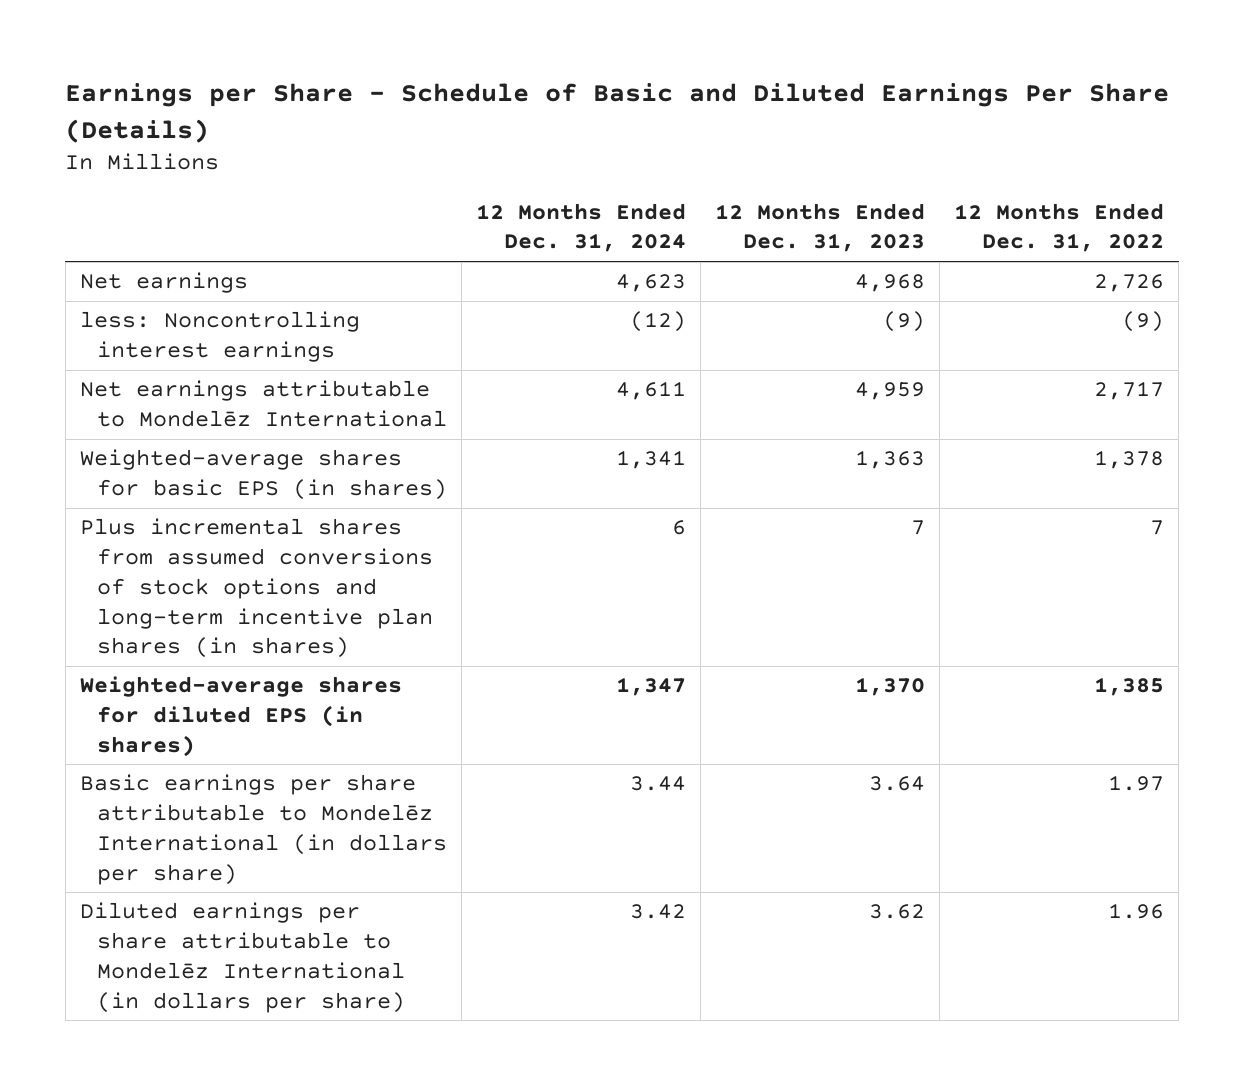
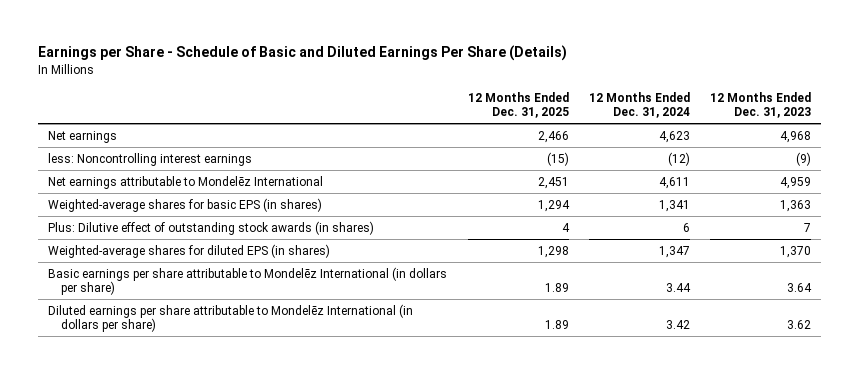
- | 12 Months Ended Dec. 31, 2024 | 12 Months Ended Dec. 31, 2023 | 12 Months Ended Dec. 31, 2022
+ | 12 Months Ended Dec. 31, 2025 | 12 Months Ended Dec. 31, 2024 | 12 Months Ended Dec. 31, 2023
- Plus incremental shares from assumed conversions of stock options and long-term incentive plan shares (in shares) | 6 | 7 | 7
+ Plus: Dilutive effect of outstanding stock awards (in shares) | 4 | 6 | 7

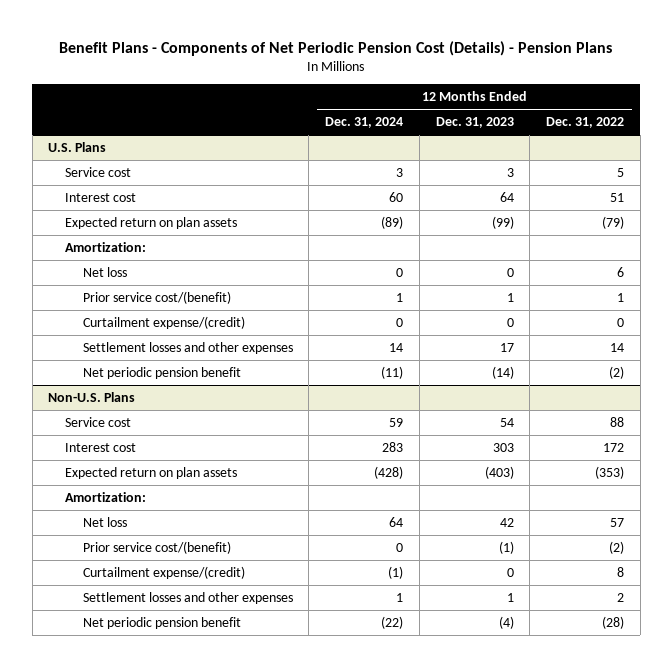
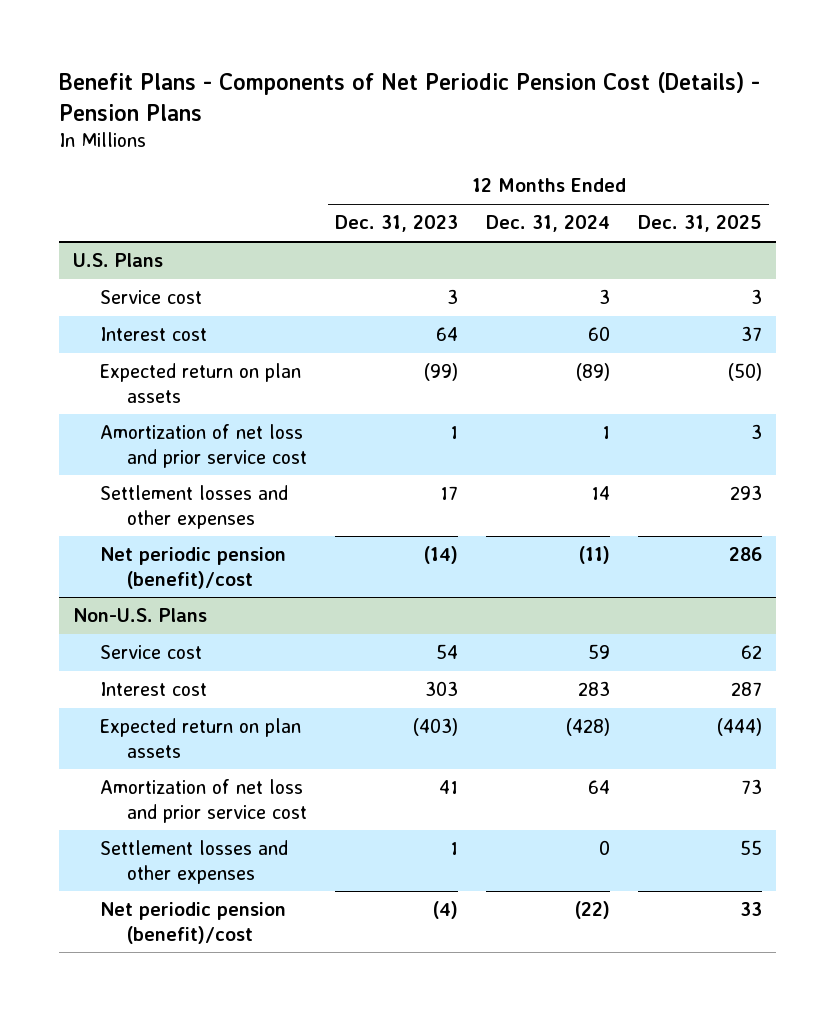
- | 12 Months Ended Dec. 31, 2024 | 12 Months Ended Dec. 31, 2023 | 12 Months Ended Dec. 31, 2022
+ | 12 Months Ended Dec. 31, 2023 | 12 Months Ended Dec. 31, 2024 | 12 Months Ended Dec. 31, 2025
@ U.S. Plans
- Amortization:
- Net loss | 0 | 0 | 6
- Prior service cost/(benefit) | 1 | 1 | 1
- Curtailment expense/(credit) | 0 | 0 | 0
+ Amortization of net loss and prior service cost | 1 | 1 | 3
- Net periodic pension benefit | (11) | (14) | (2)
+ Net periodic pension (benefit)/cost | (14) | (11) | 286
@ Non-U.S. Plans
- Amortization:
- Net loss | 64 | 42 | 57
- Prior service cost/(benefit) | 0 | (1) | (2)
- Curtailment expense/(credit) | (1) | 0 | 8
- Settlement losses and other expenses | 1 | 1 | 2
- Net periodic pension benefit | (22) | (4) | (28)
+ Amortization of net loss and prior service cost | 41 | 64 | 73
+ Settlement losses and other expenses | 1 | 0 | 55
+ Net periodic pension (benefit)/cost | (4) | (22) | 33

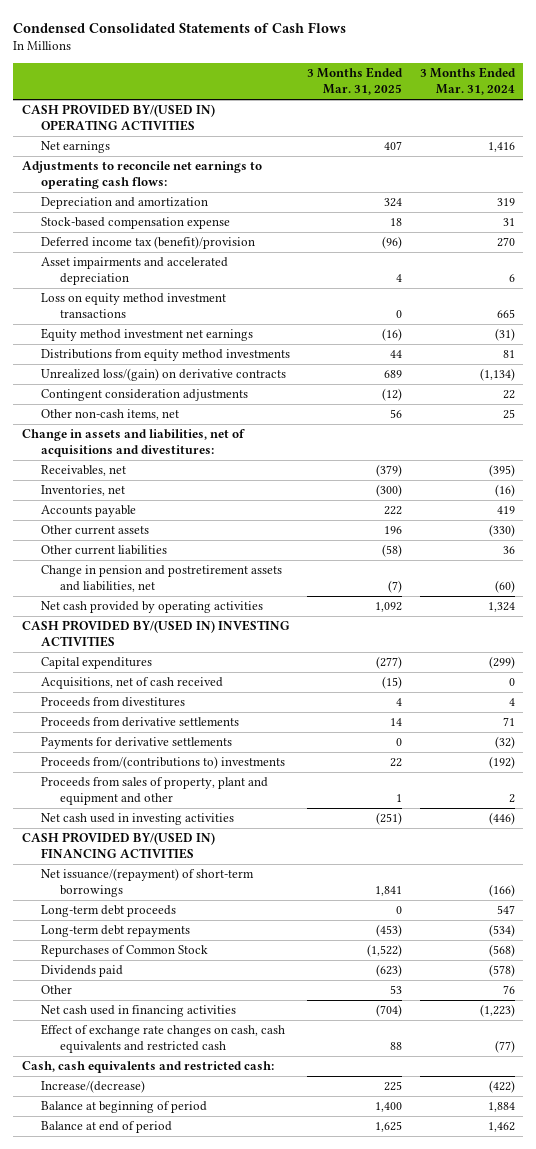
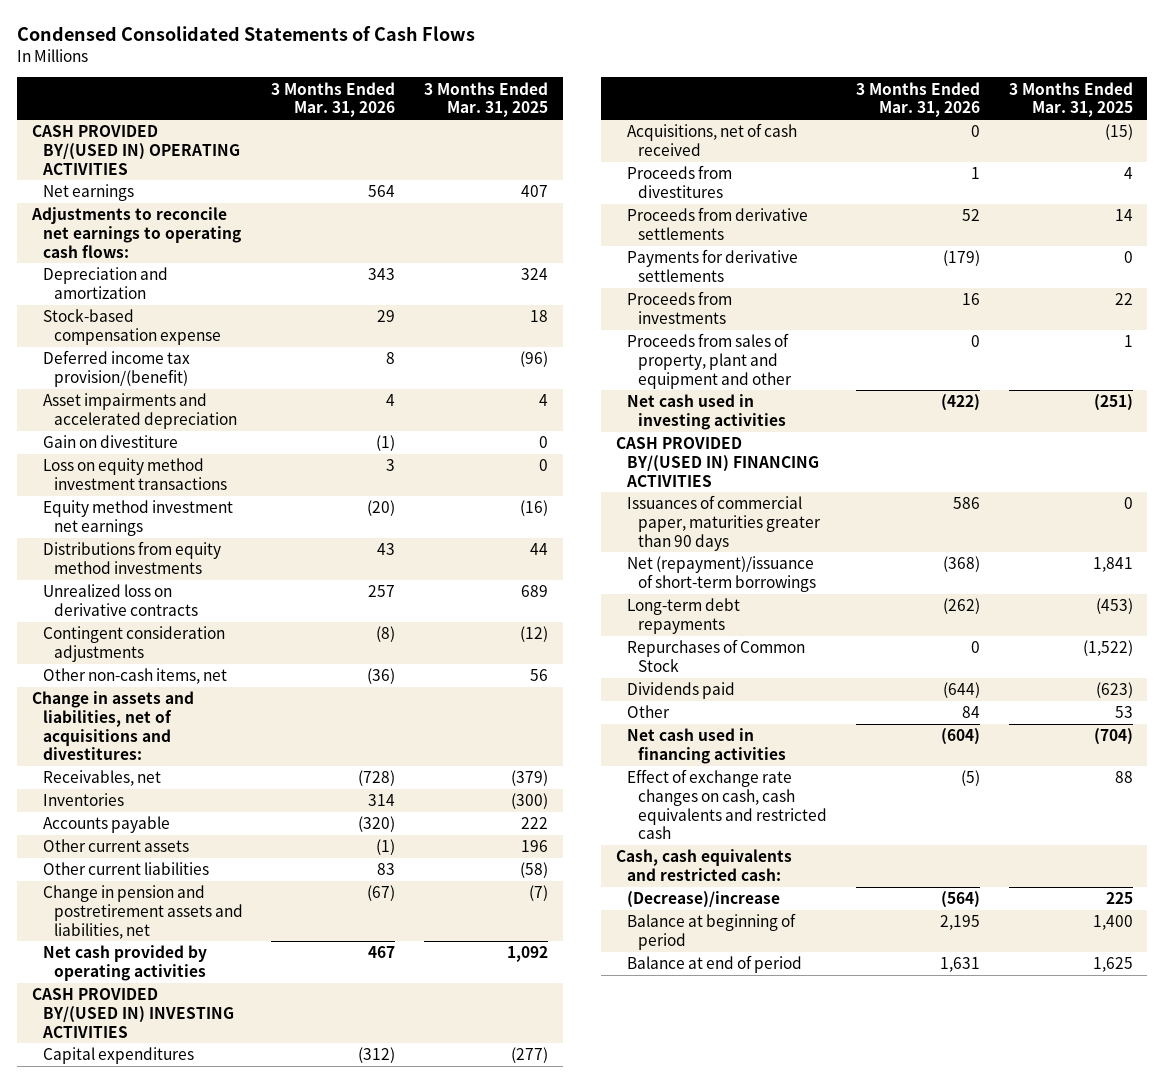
- | 3 Months Ended Mar. 31, 2025 | 3 Months Ended Mar. 31, 2024
+ | 3 Months Ended Mar. 31, 2026 | 3 Months Ended Mar. 31, 2025
- Deferred income tax (benefit)/provision | (96) | 270
+ Deferred income tax provision/(benefit) | 8 | (96)
+ Gain on divestiture | (1) | 0
- Unrealized loss/(gain) on derivative contracts | 689 | (1,134)
+ Unrealized loss on derivative contracts | 257 | 689
- Inventories, net | (300) | (16)
+ Inventories | 314 | (300)
- Proceeds from/(contributions to) investments | 22 | (192)
+ Proceeds from investments | 16 | 22
- Net issuance/(repayment) of short-term borrowings | 1,841 | (166)
- Long-term debt proceeds | 0 | 547
+ Issuances of commercial paper, maturities greater than 90 days | 586 | 0
+ Net (repayment)/issuance of short-term borrowings | (368) | 1,841
- Increase/(decrease) | 225 | (422)
+ (Decrease)/increase | (564) | 225

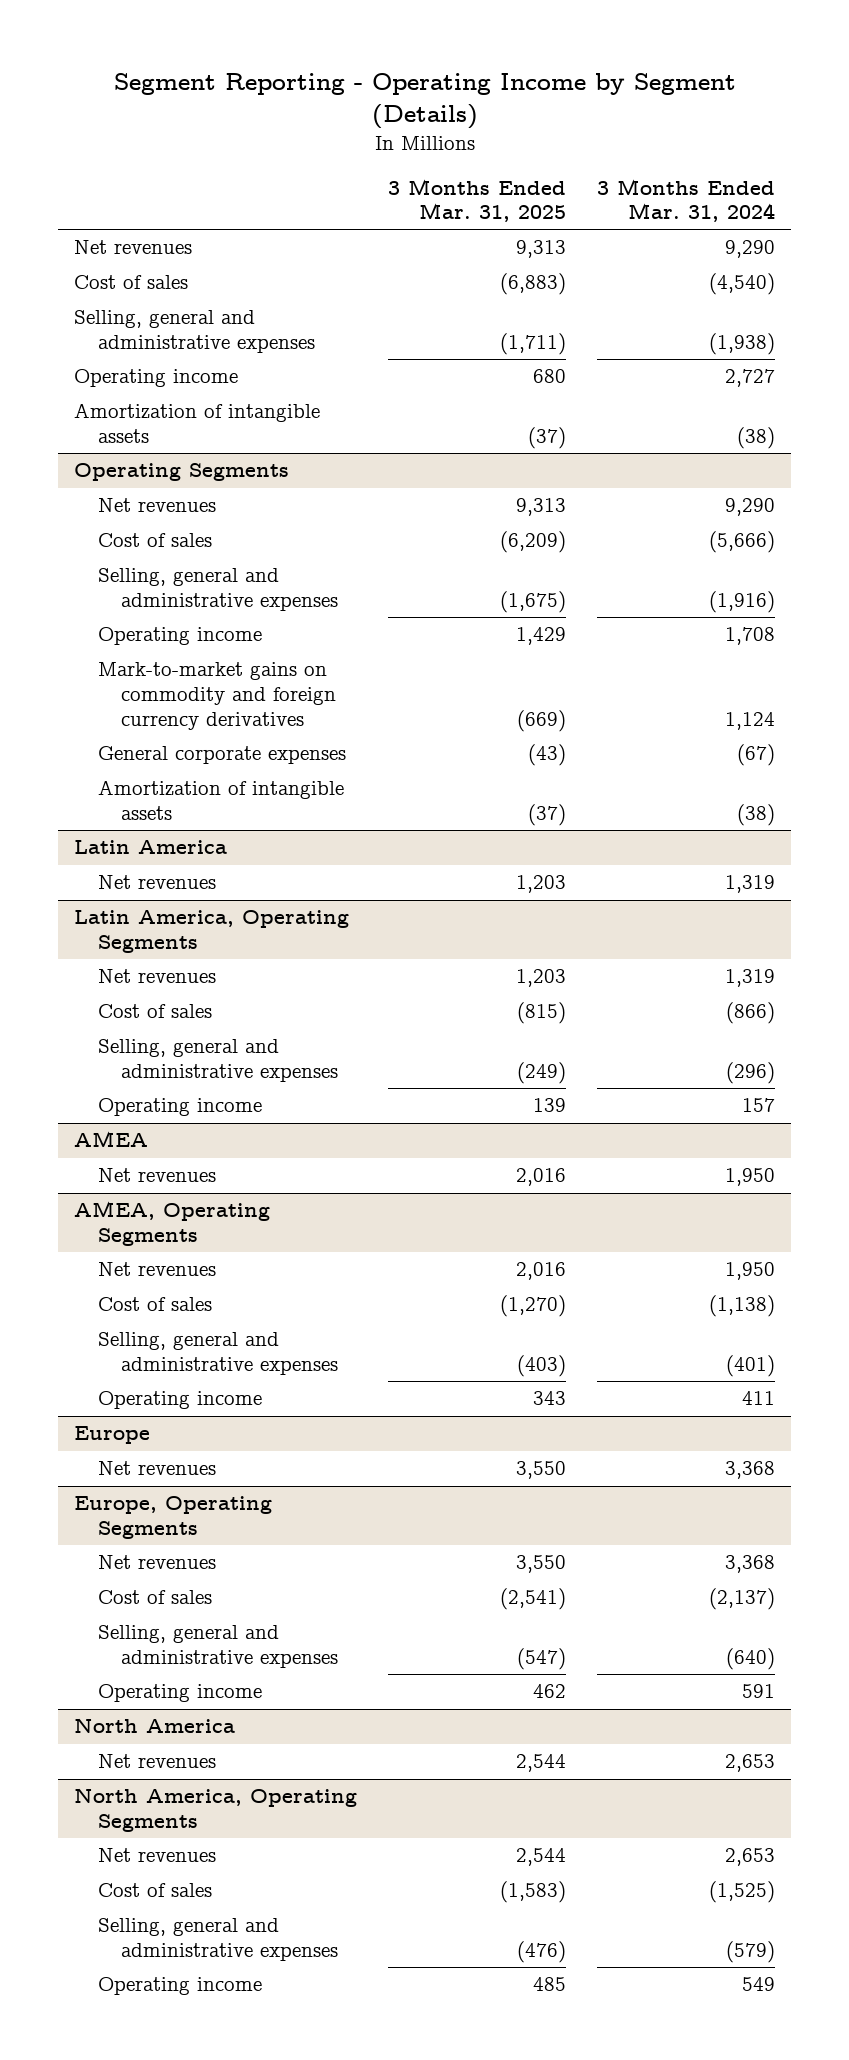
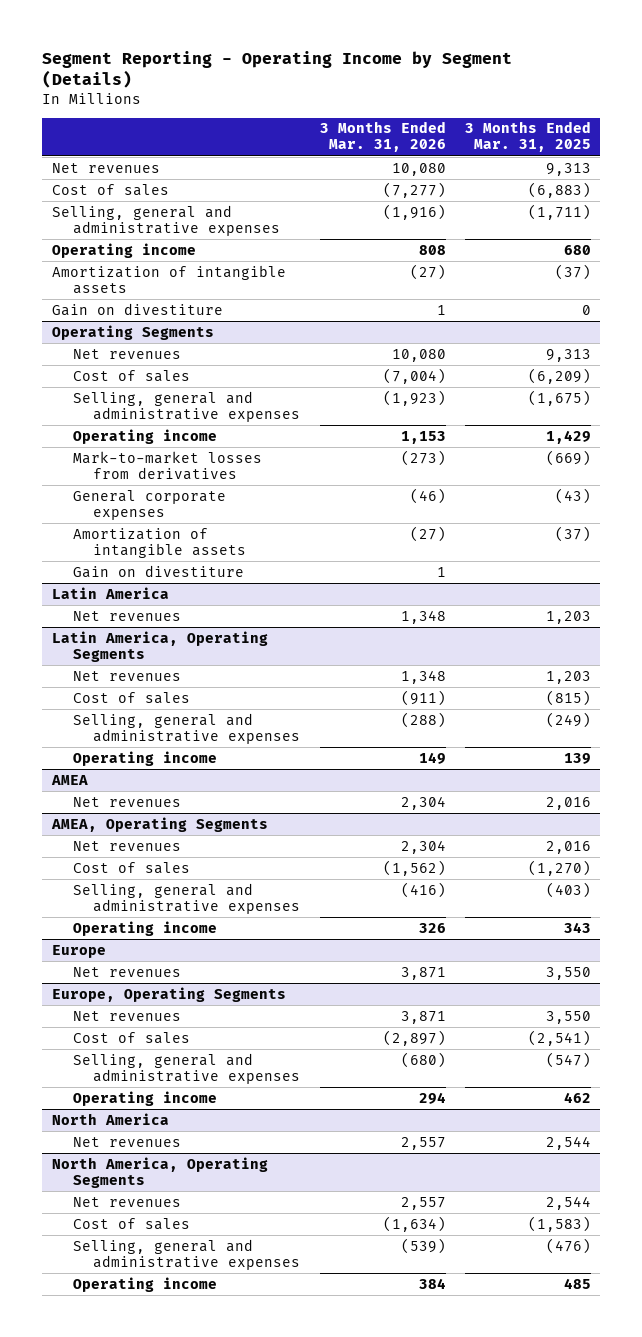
- | 3 Months Ended Mar. 31, 2025 | 3 Months Ended Mar. 31, 2024
+ | 3 Months Ended Mar. 31, 2026 | 3 Months Ended Mar. 31, 2025
+ Gain on divestiture | 1 | 0
@ Operating Segments
- Mark-to-market gains on commodity and foreign currency derivatives | (669) | 1,124
+ Mark-to-market losses from derivatives | (273) | (669)
+ Gain on divestiture | 1 |

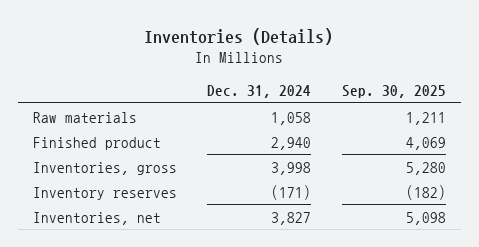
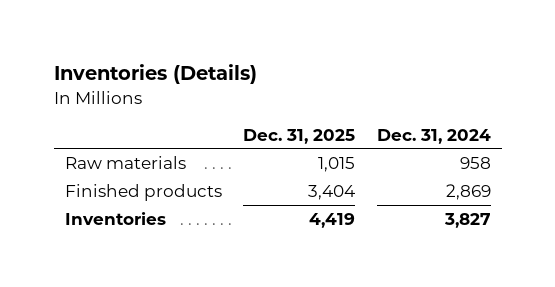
- | Dec. 31, 2024 | Sep. 30, 2025
+ | Dec. 31, 2025 | Dec. 31, 2024
- Raw materials | 1,058 | 1,211
- Finished product | 2,940 | 4,069
- Inventories, gross | 3,998 | 5,280
- Inventory reserves | (171) | (182)
- Inventories, net | 3,827 | 5,098
+ Raw materials | 1,015 | 958
+ Finished products | 3,404 | 2,869
+ Inventories | 4,419 | 3,827

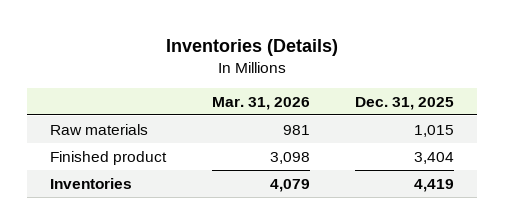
- | Dec. 31, 2025 | Dec. 31, 2024
+ | Mar. 31, 2026 | Dec. 31, 2025
- Finished products | 3,404 | 2,869
+ Finished product | 3,098 | 3,404

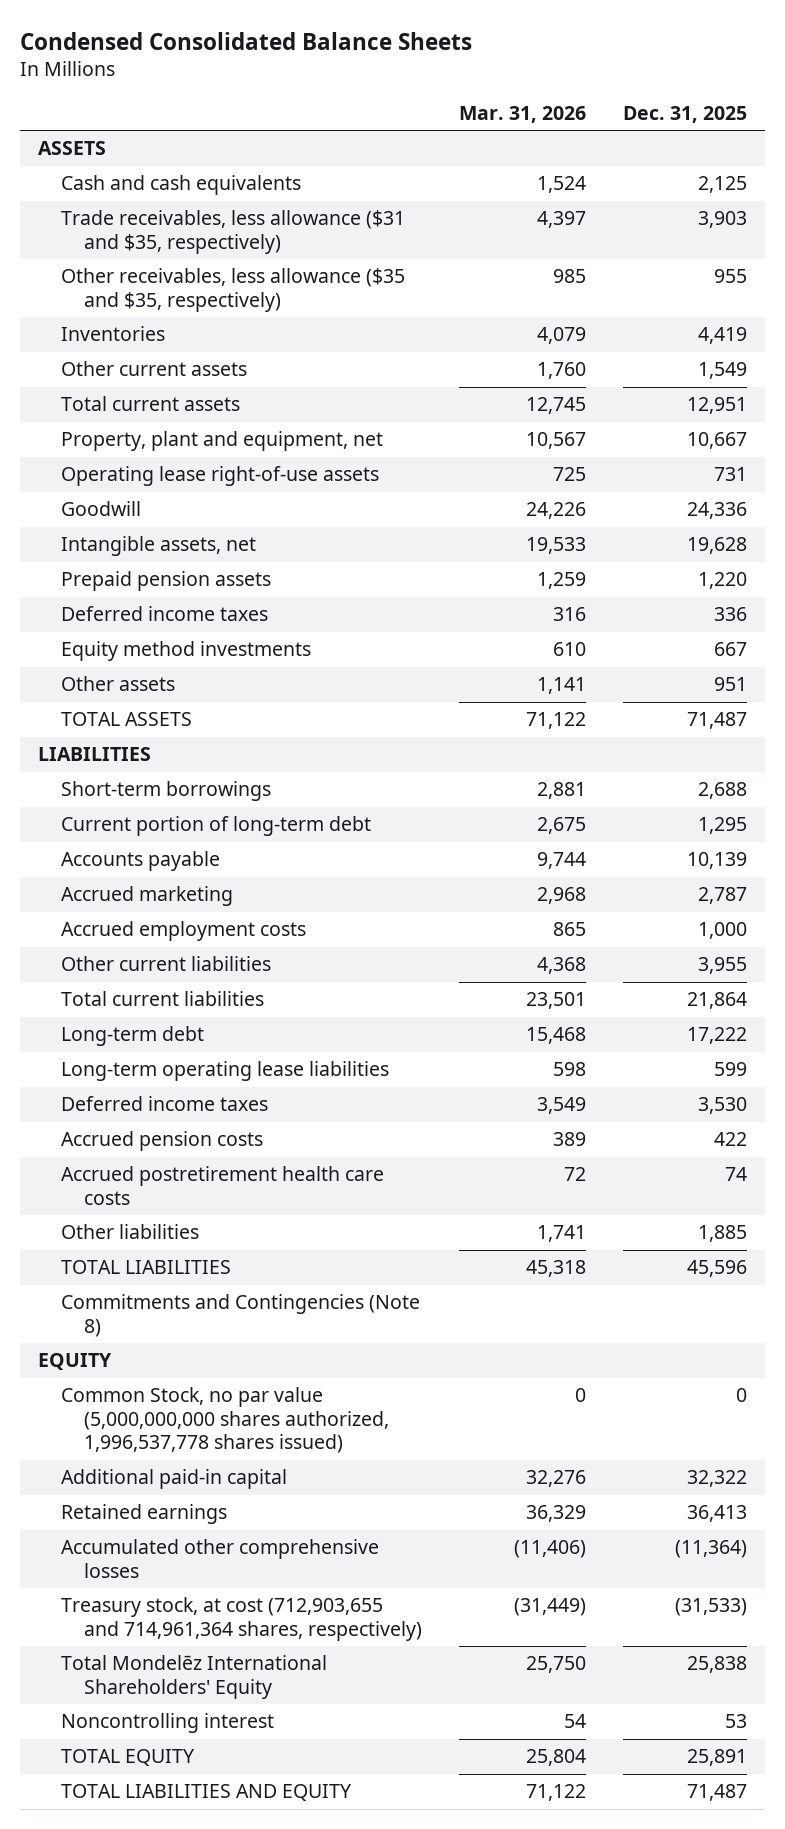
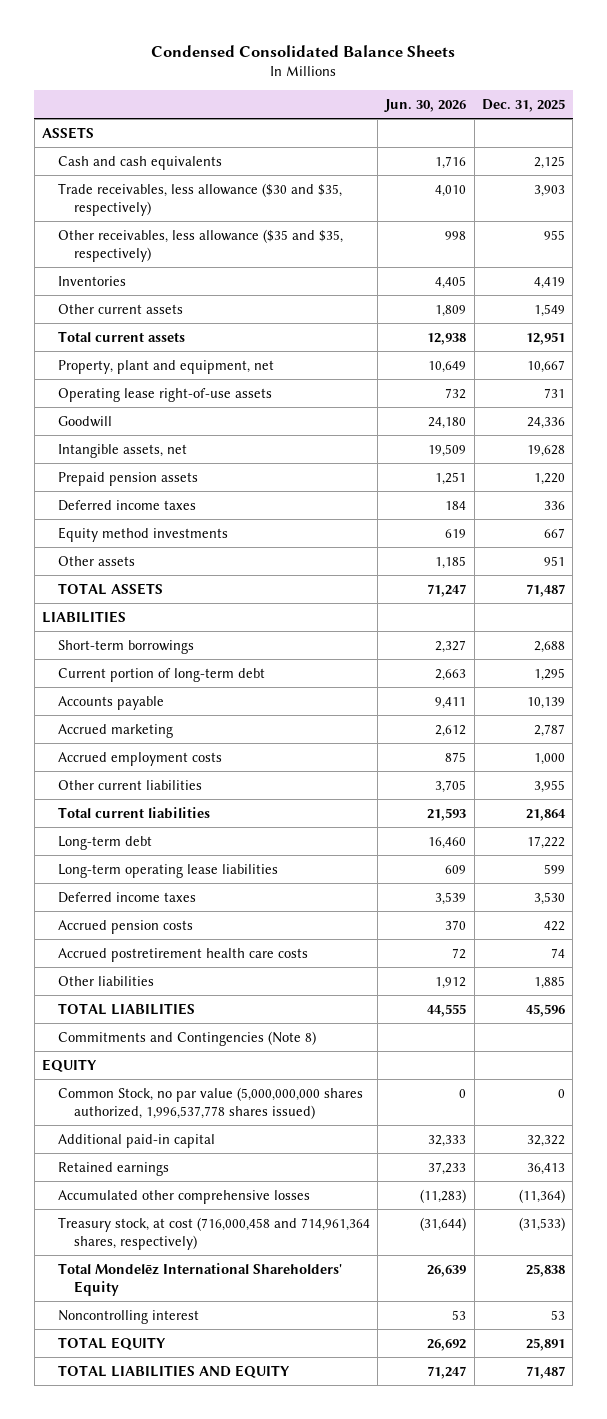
- | Mar. 31, 2026 | Dec. 31, 2025
+ | Jun. 30, 2026 | Dec. 31, 2025
- Trade receivables, less allowance ($31 and $35, respectively) | 4,397 | 3,903
+ Trade receivables, less allowance ($30 and $35, respectively) | 4,010 | 3,903
- Treasury stock, at cost (712,903,655 and 714,961,364 shares, respectively) | (31,449) | (31,533)
+ Treasury stock, at cost (716,000,458 and 714,961,364 shares, respectively) | (31,644) | (31,533)

